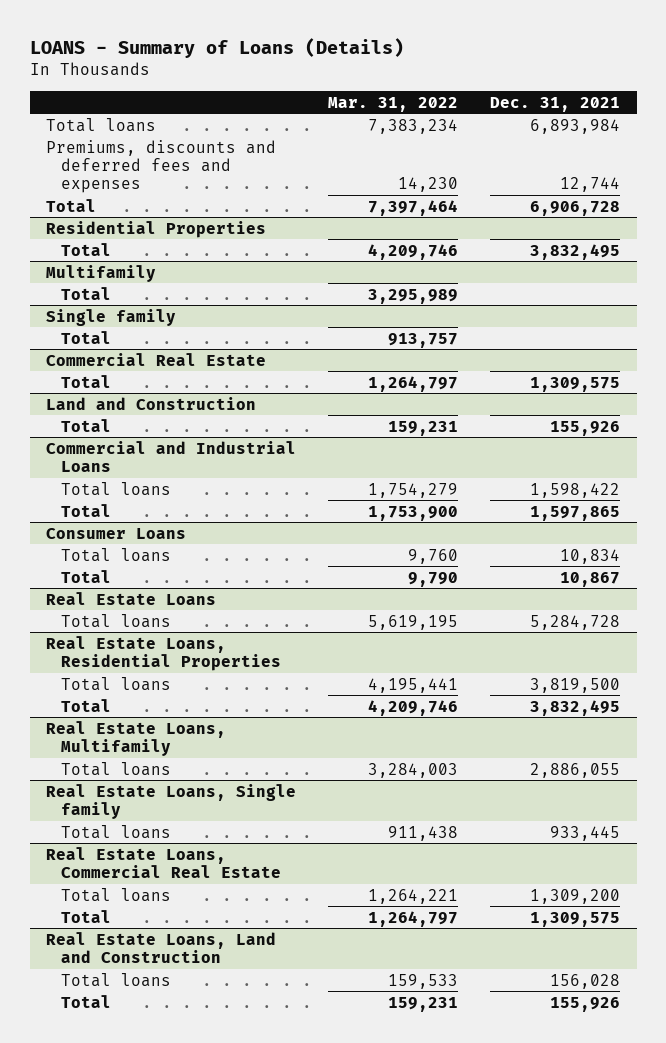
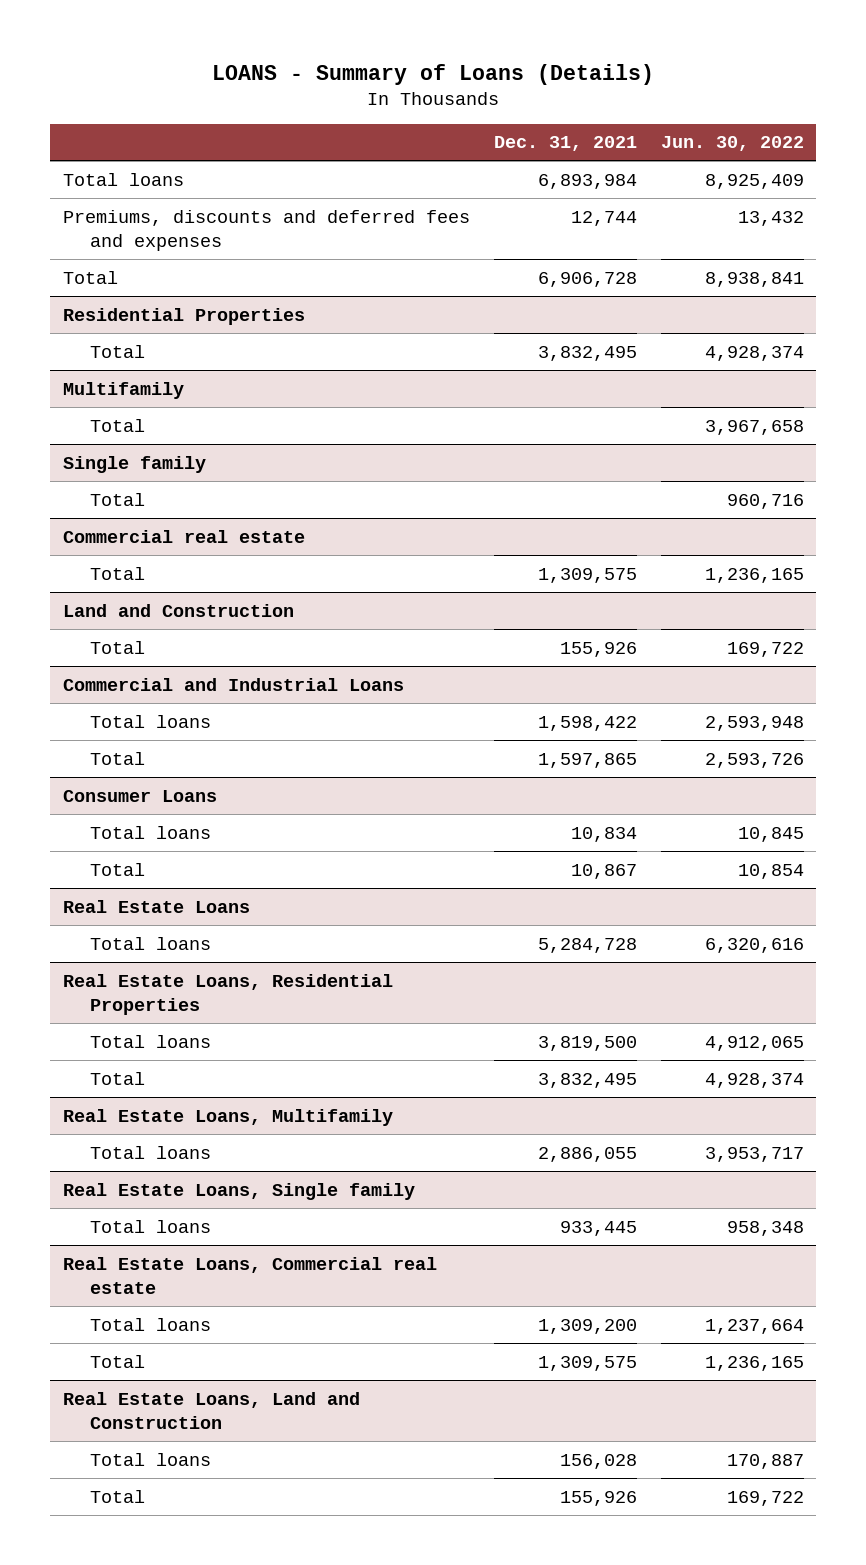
- | Mar. 31, 2022 | Dec. 31, 2021
+ | Dec. 31, 2021 | Jun. 30, 2022
- Commercial Real Estate
+ Commercial real estate
- Real Estate Loans, Commercial Real Estate
+ Real Estate Loans, Commercial real estate

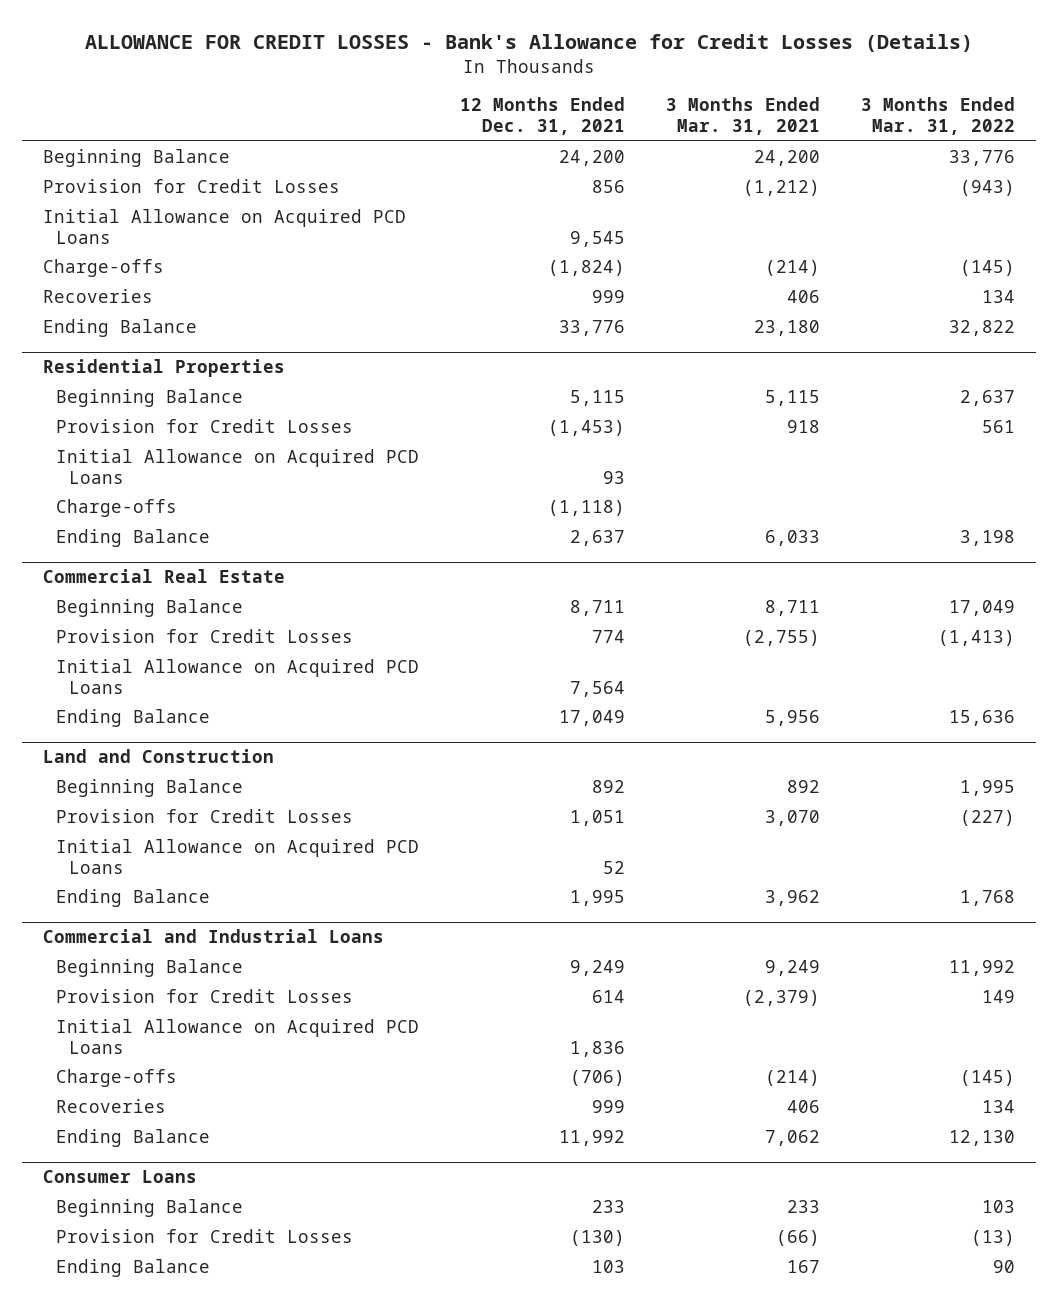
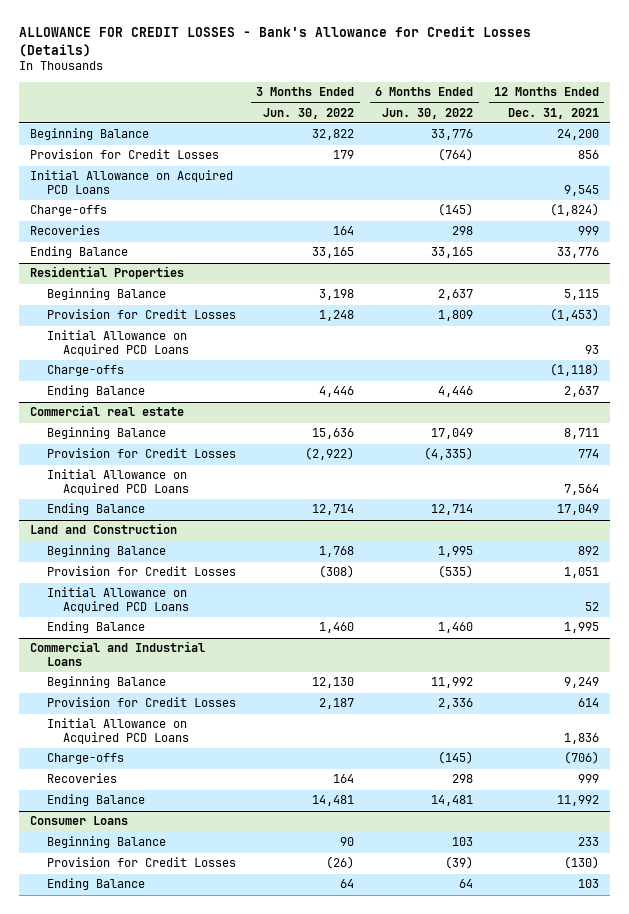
- | 12 Months Ended Dec. 31, 2021 | 3 Months Ended Mar. 31, 2021 | 3 Months Ended Mar. 31, 2022
+ | 3 Months Ended Jun. 30, 2022 | 6 Months Ended Jun. 30, 2022 | 12 Months Ended Dec. 31, 2021
- Commercial Real Estate
+ Commercial real estate

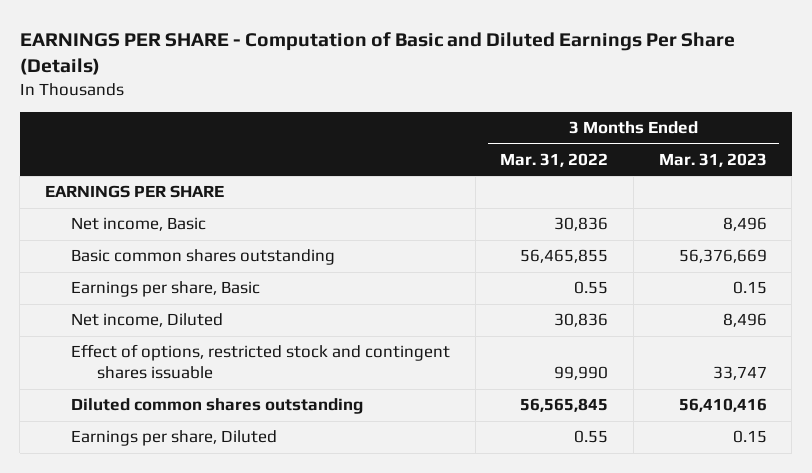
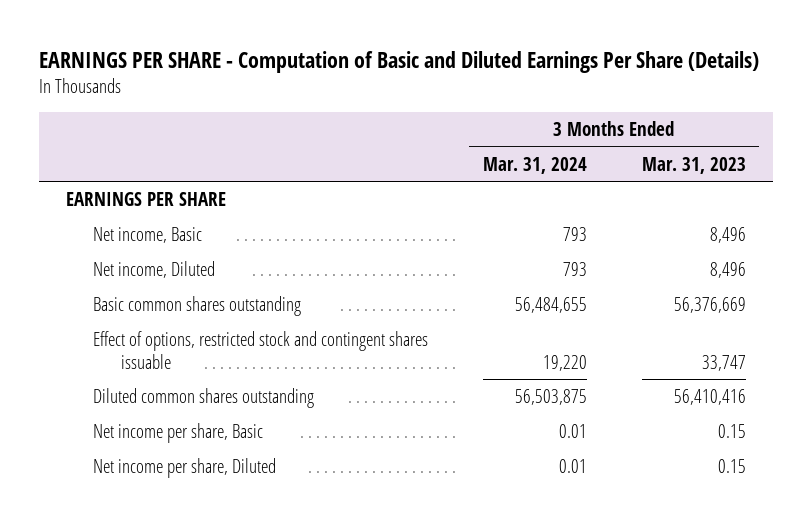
- | 3 Months Ended Mar. 31, 2022 | 3 Months Ended Mar. 31, 2023
+ | 3 Months Ended Mar. 31, 2024 | 3 Months Ended Mar. 31, 2023
- Earnings per share, Basic | 0.55 | 0.15
moved down: Basic common shares outstanding | 56,484,655 | 56,376,669
- Earnings per share, Diluted | 0.55 | 0.15
+ Net income per share, Basic | 0.01 | 0.15
+ Net income per share, Diluted | 0.01 | 0.15

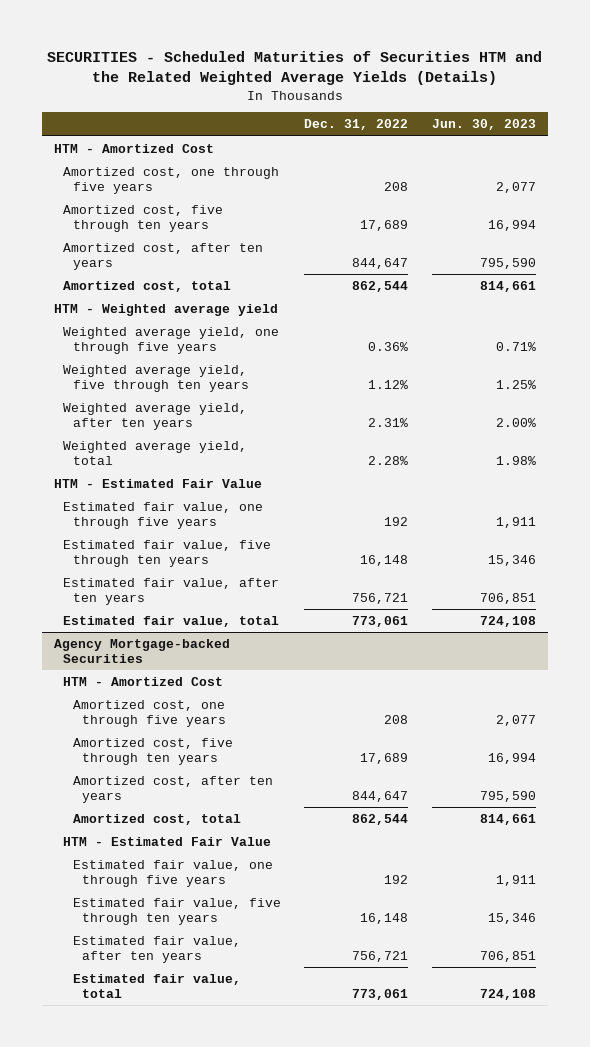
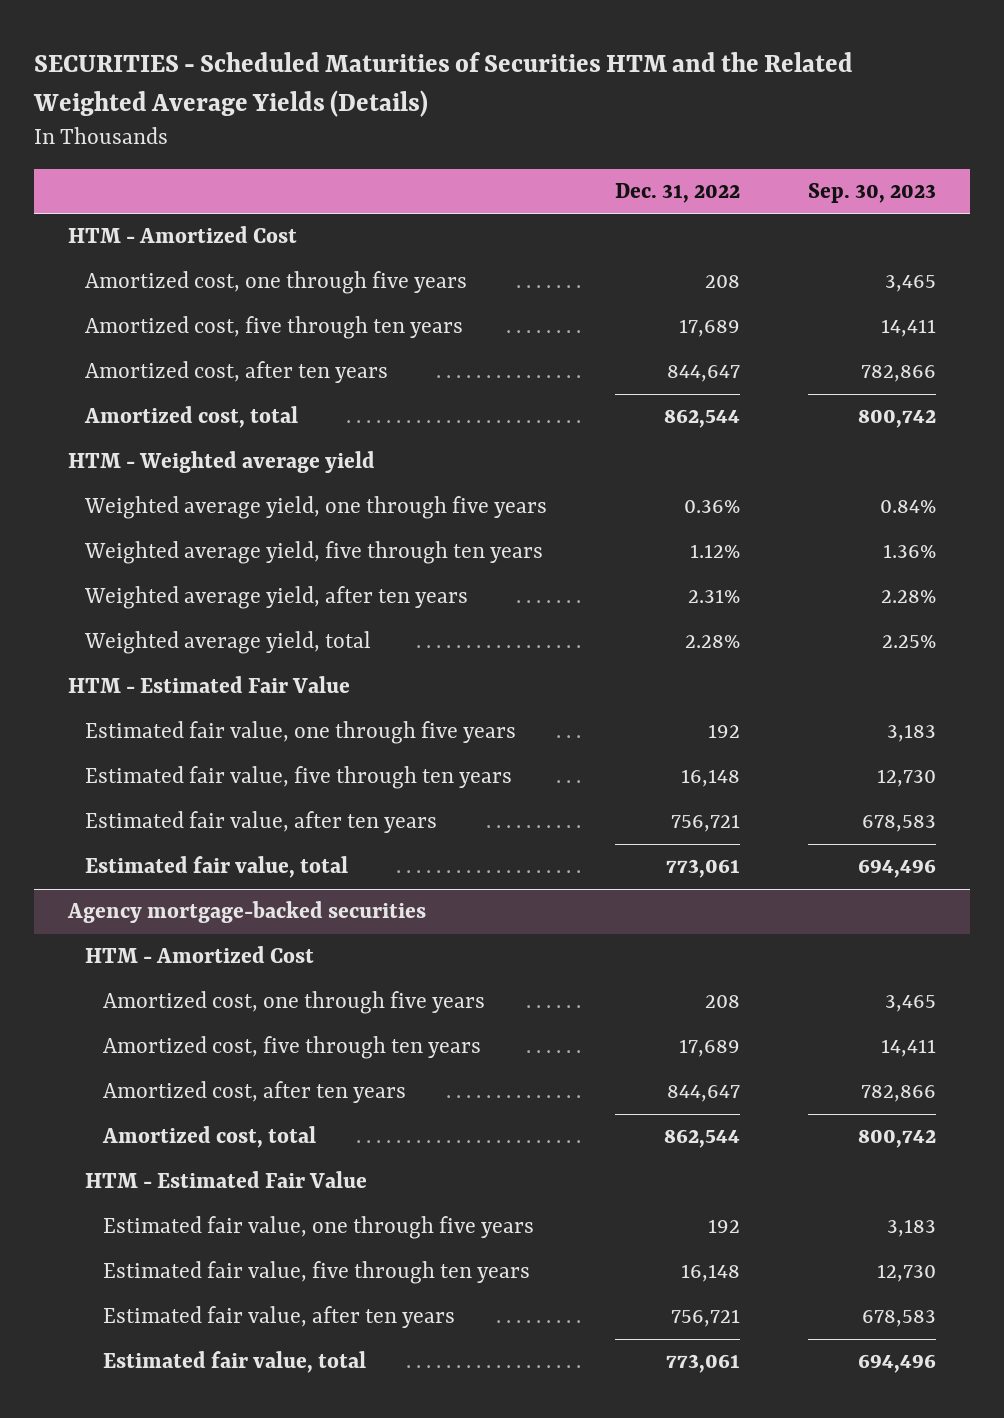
- | Dec. 31, 2022 | Jun. 30, 2023
+ | Dec. 31, 2022 | Sep. 30, 2023
- Agency Mortgage-backed Securities
+ Agency mortgage-backed securities

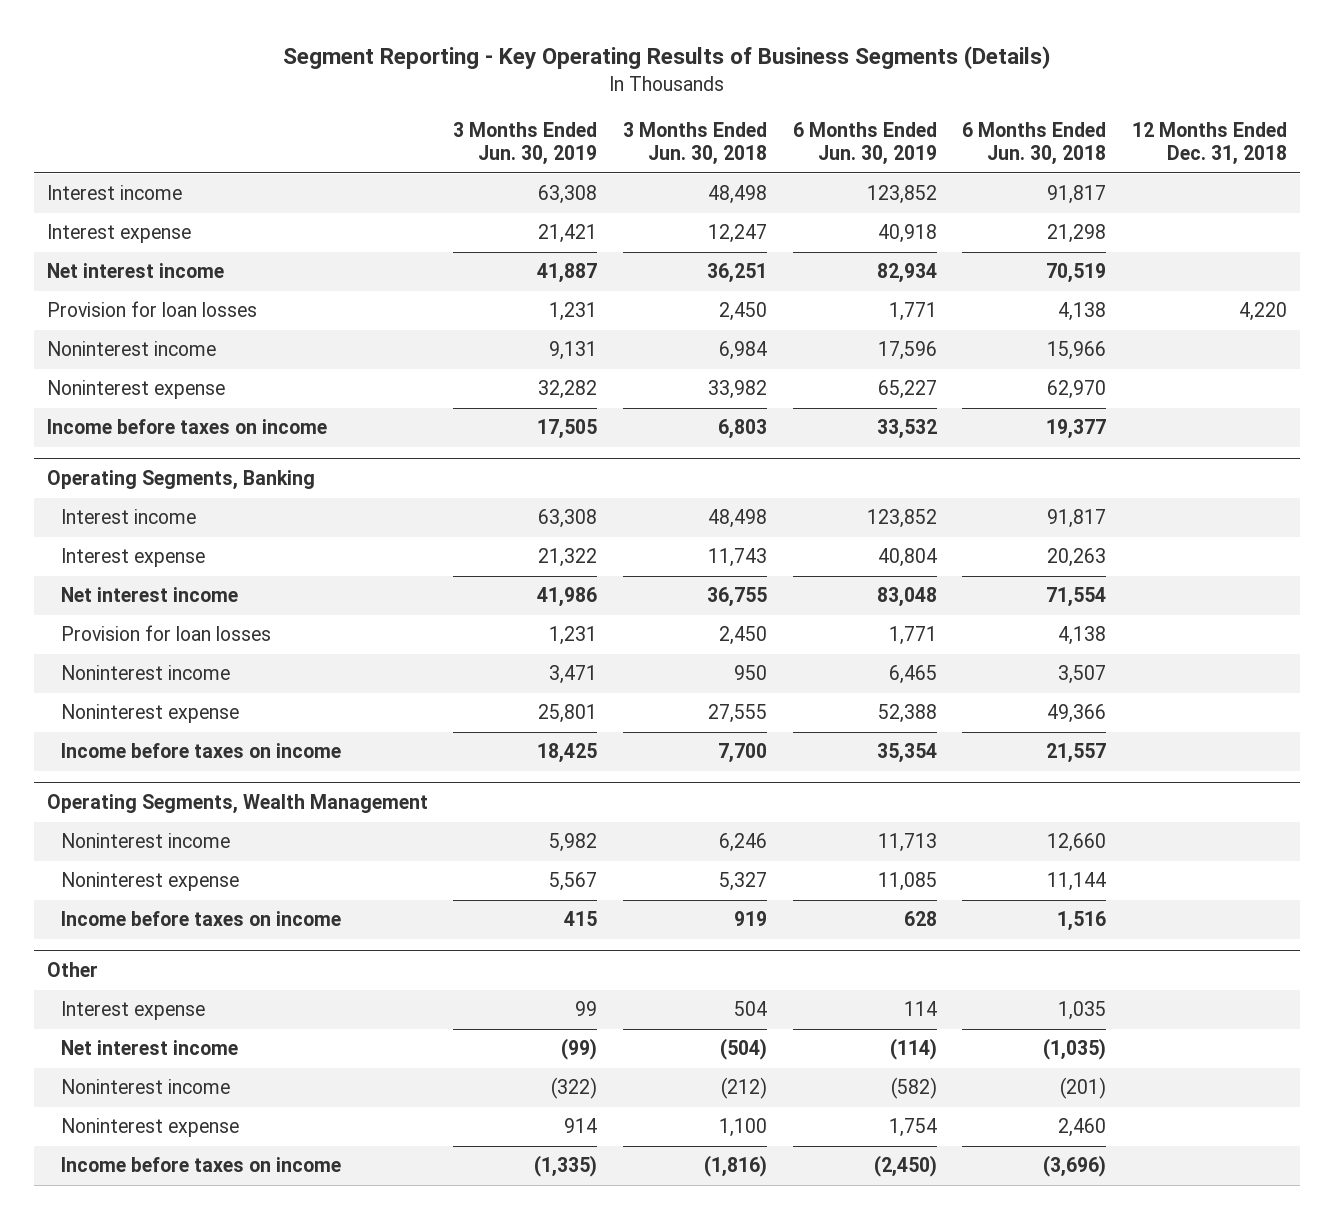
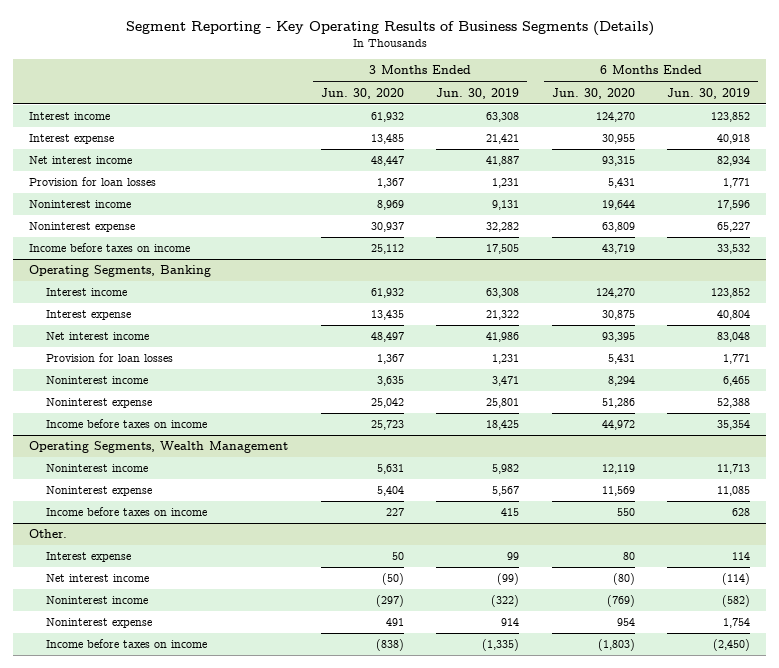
- | 3 Months Ended Jun. 30, 2019 | 3 Months Ended Jun. 30, 2018 | 6 Months Ended Jun. 30, 2019 | 6 Months Ended Jun. 30, 2018 | 12 Months Ended Dec. 31, 2018
+ | 3 Months Ended Jun. 30, 2020 | 3 Months Ended Jun. 30, 2019 | 6 Months Ended Jun. 30, 2020 | 6 Months Ended Jun. 30, 2019
- Other
+ Other.

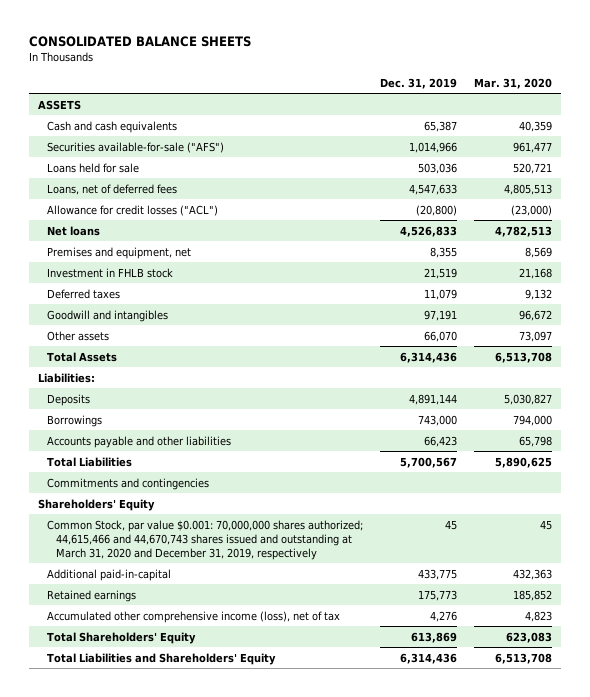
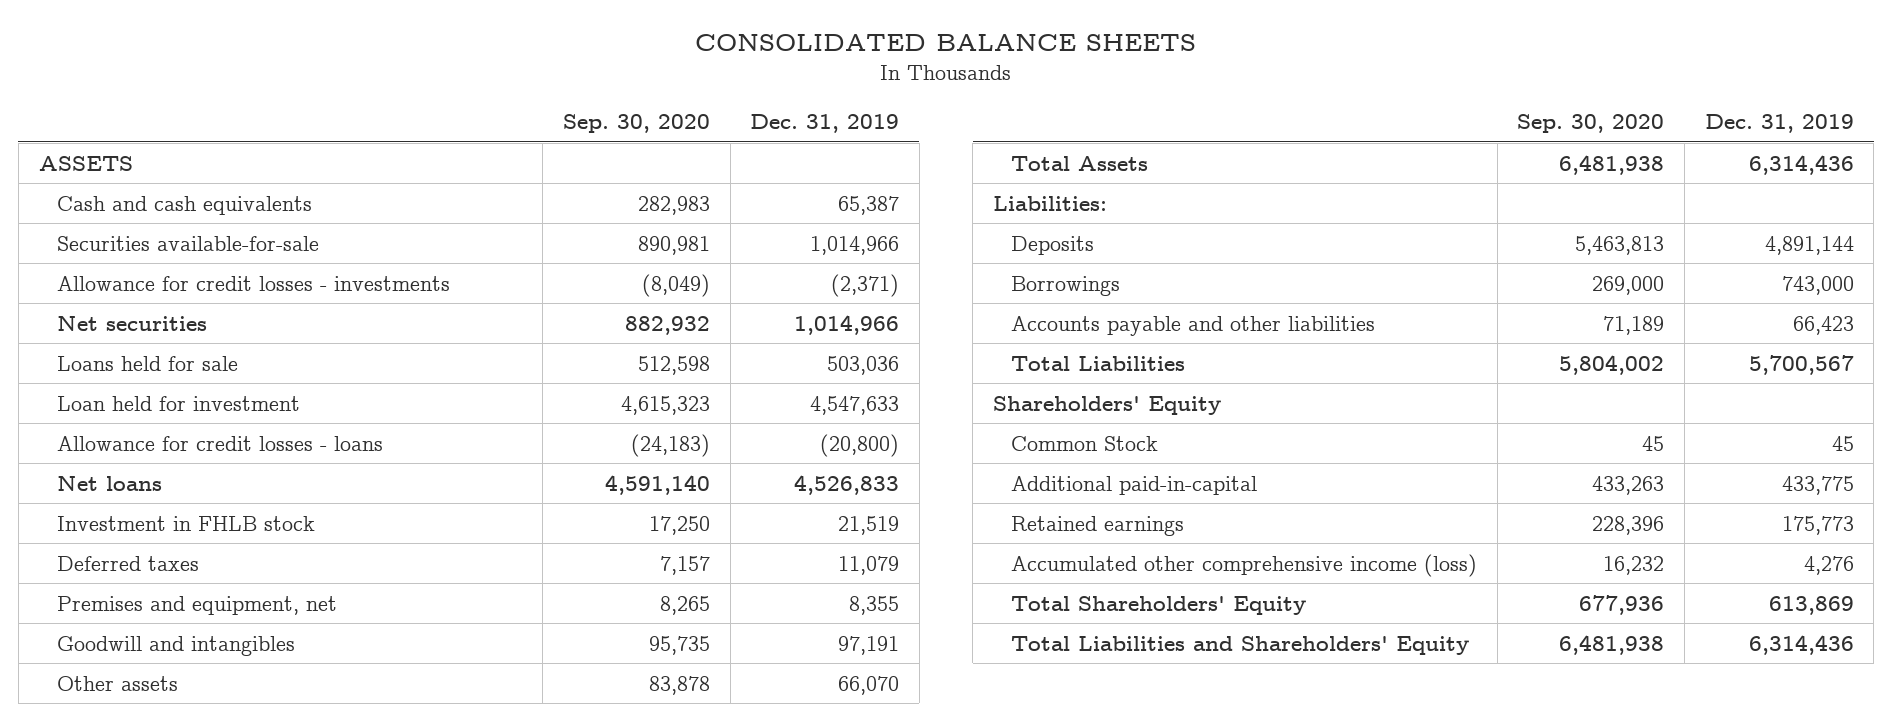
- | Dec. 31, 2019 | Mar. 31, 2020
+ | Sep. 30, 2020 | Dec. 31, 2019
- Securities available-for-sale ("AFS") | 1,014,966 | 961,477
+ Securities available-for-sale | 890,981 | 1,014,966
+ Allowance for credit losses - investments | (8,049) | (2,371)
+ Net securities | 882,932 | 1,014,966
- Loans, net of deferred fees | 4,547,633 | 4,805,513
- Allowance for credit losses ("ACL") | (20,800) | (23,000)
+ Loan held for investment | 4,615,323 | 4,547,633
+ Allowance for credit losses - loans | (24,183) | (20,800)
moved down: Premises and equipment, net | 8,265 | 8,355
- Commitments and contingencies
- Common Stock, par value $0.001: 70,000,000 shares authorized; 44,615,466 and 44,670,743 shares issued and outstanding at March 31, 2020 and December 31, 2019, respectively | 45 | 45
+ Common Stock | 45 | 45
- Accumulated other comprehensive income (loss), net of tax | 4,276 | 4,823
+ Accumulated other comprehensive income (loss) | 16,232 | 4,276

